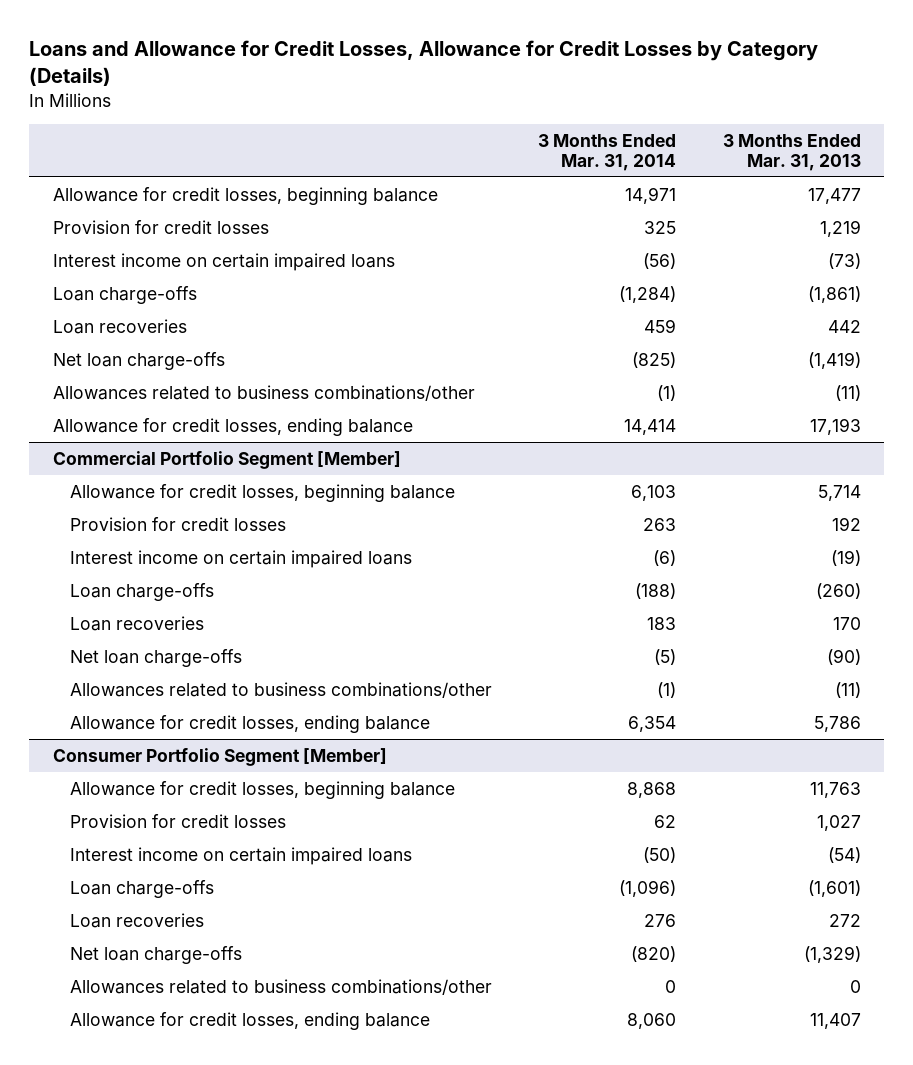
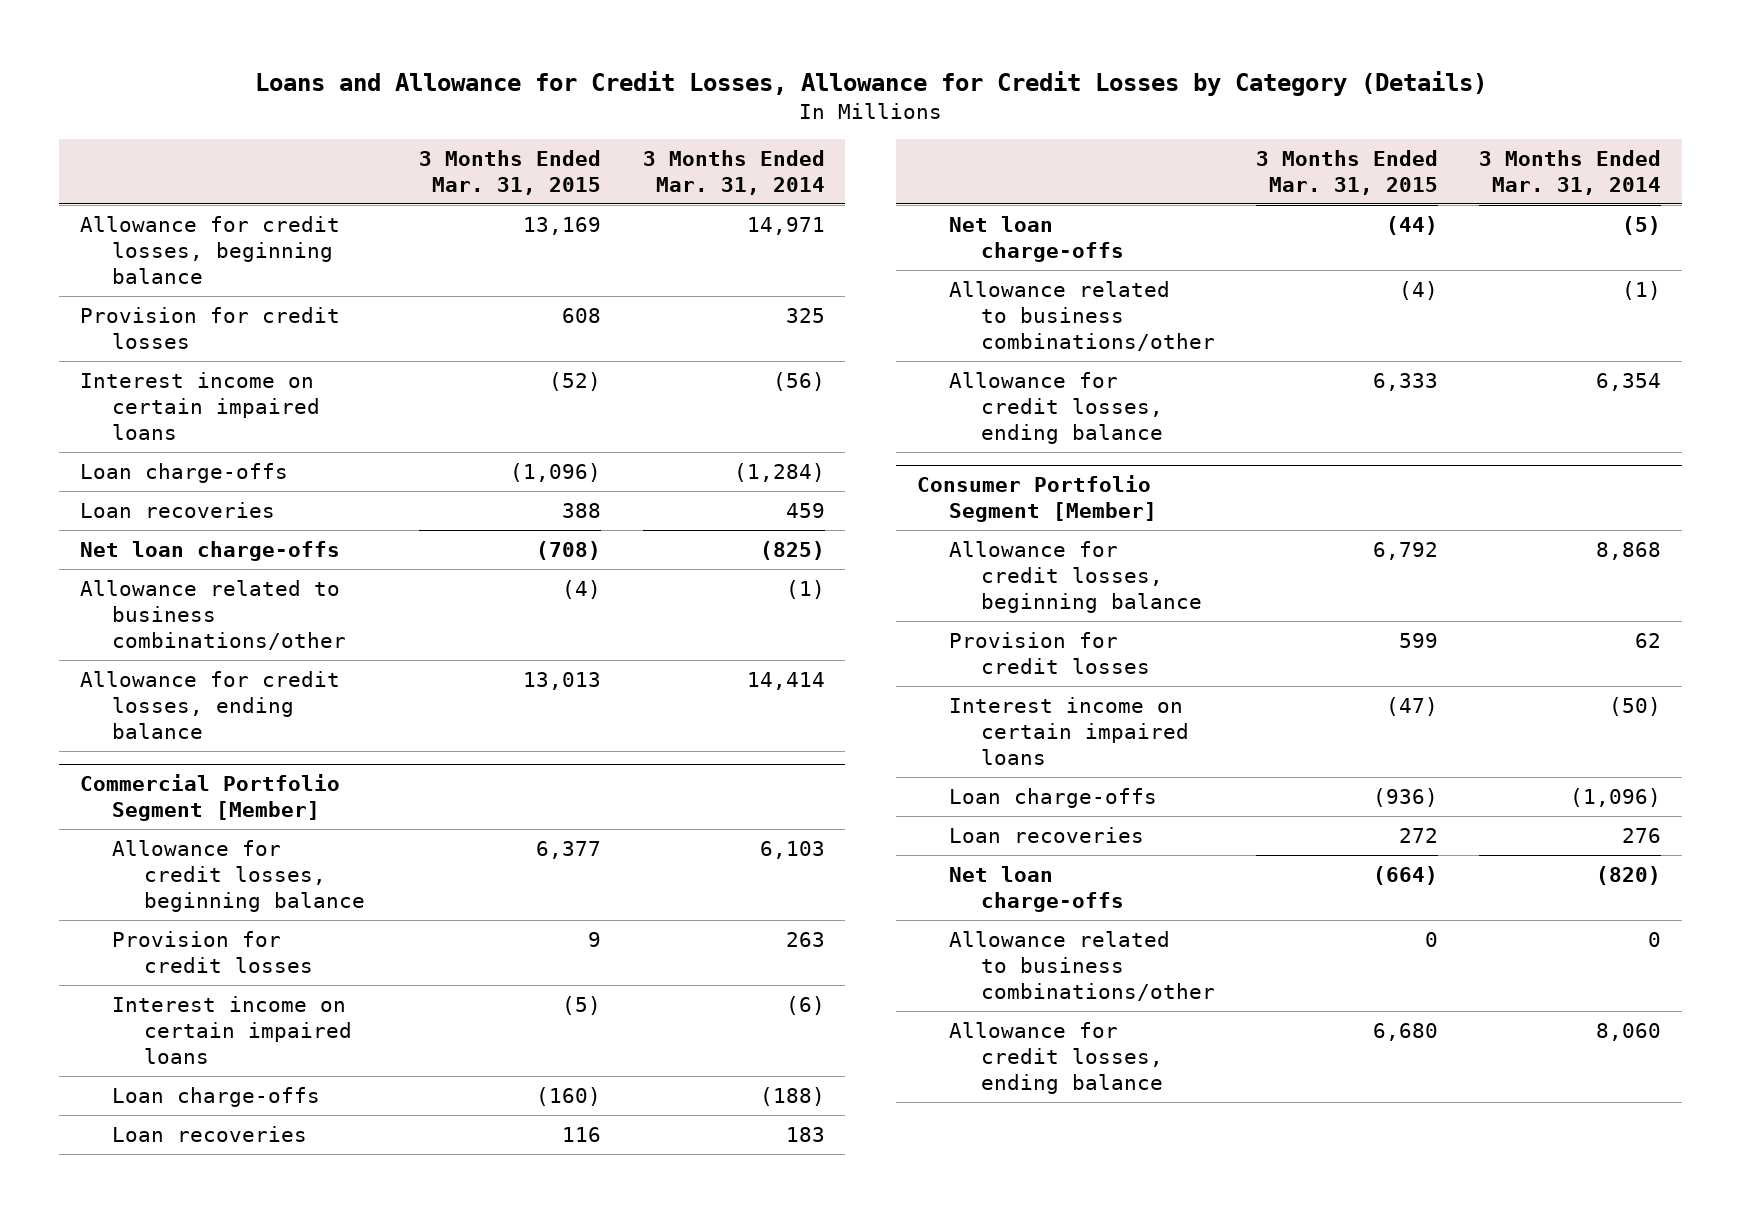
- | 3 Months Ended Mar. 31, 2014 | 3 Months Ended Mar. 31, 2013
+ | 3 Months Ended Mar. 31, 2015 | 3 Months Ended Mar. 31, 2014
- Allowances related to business combinations/other | (1) | (11)
+ Allowance related to business combinations/other | (4) | (1)
@ Commercial Portfolio Segment [Member]
- Allowances related to business combinations/other | (1) | (11)
+ Allowance related to business combinations/other | (4) | (1)
@ Consumer Portfolio Segment [Member]
- Allowances related to business combinations/other | 0 | 0
+ Allowance related to business combinations/other | 0 | 0

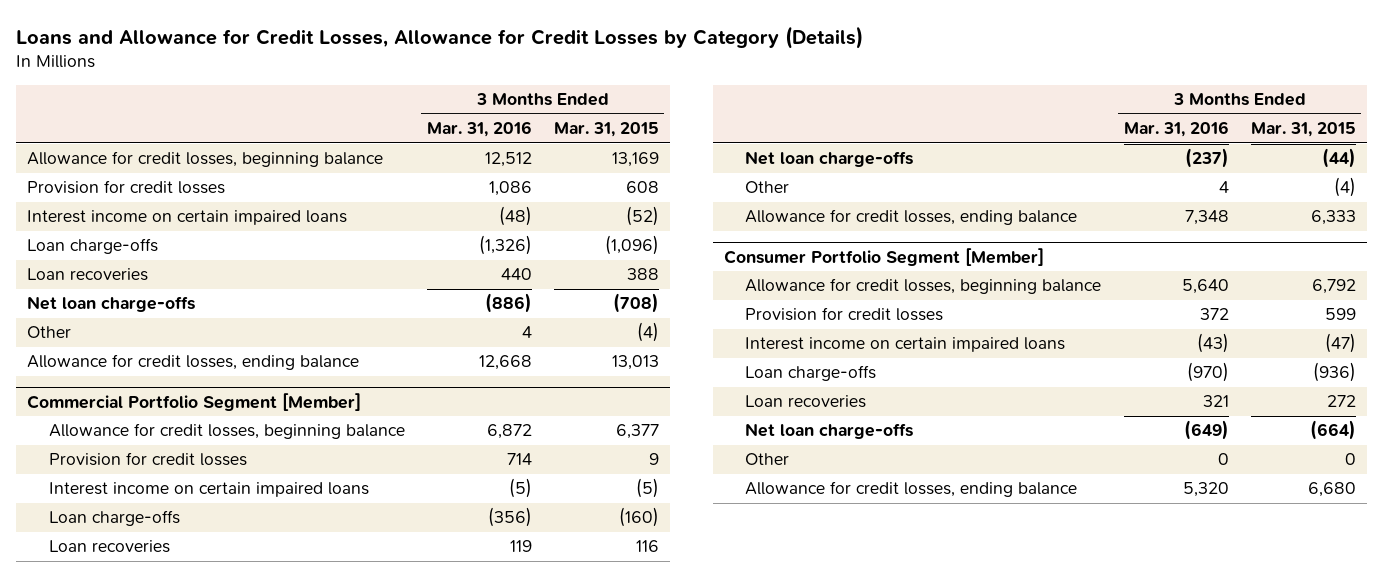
- | 3 Months Ended Mar. 31, 2015 | 3 Months Ended Mar. 31, 2014
+ | 3 Months Ended Mar. 31, 2016 | 3 Months Ended Mar. 31, 2015
- Allowance related to business combinations/other | (4) | (1)
+ Other | 4 | (4)
@ Commercial Portfolio Segment [Member]
- Allowance related to business combinations/other | (4) | (1)
+ Other | 4 | (4)
@ Consumer Portfolio Segment [Member]
- Allowance related to business combinations/other | 0 | 0
+ Other | 0 | 0

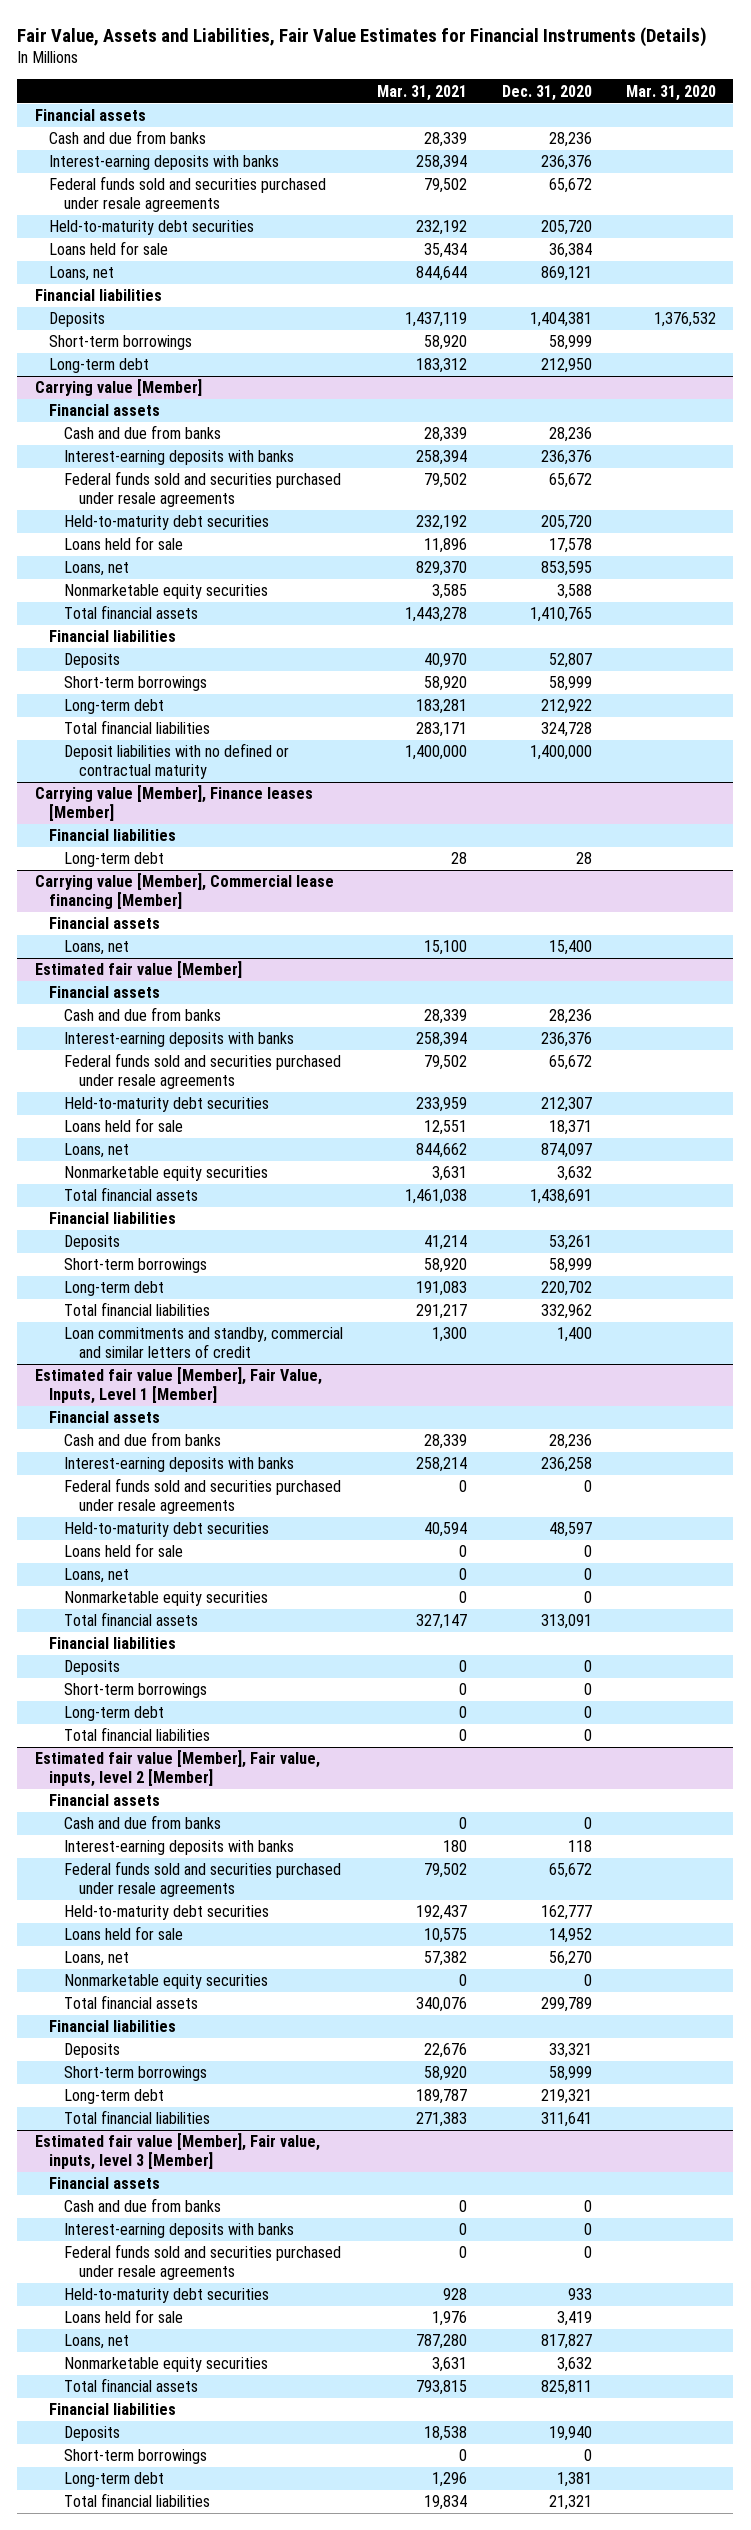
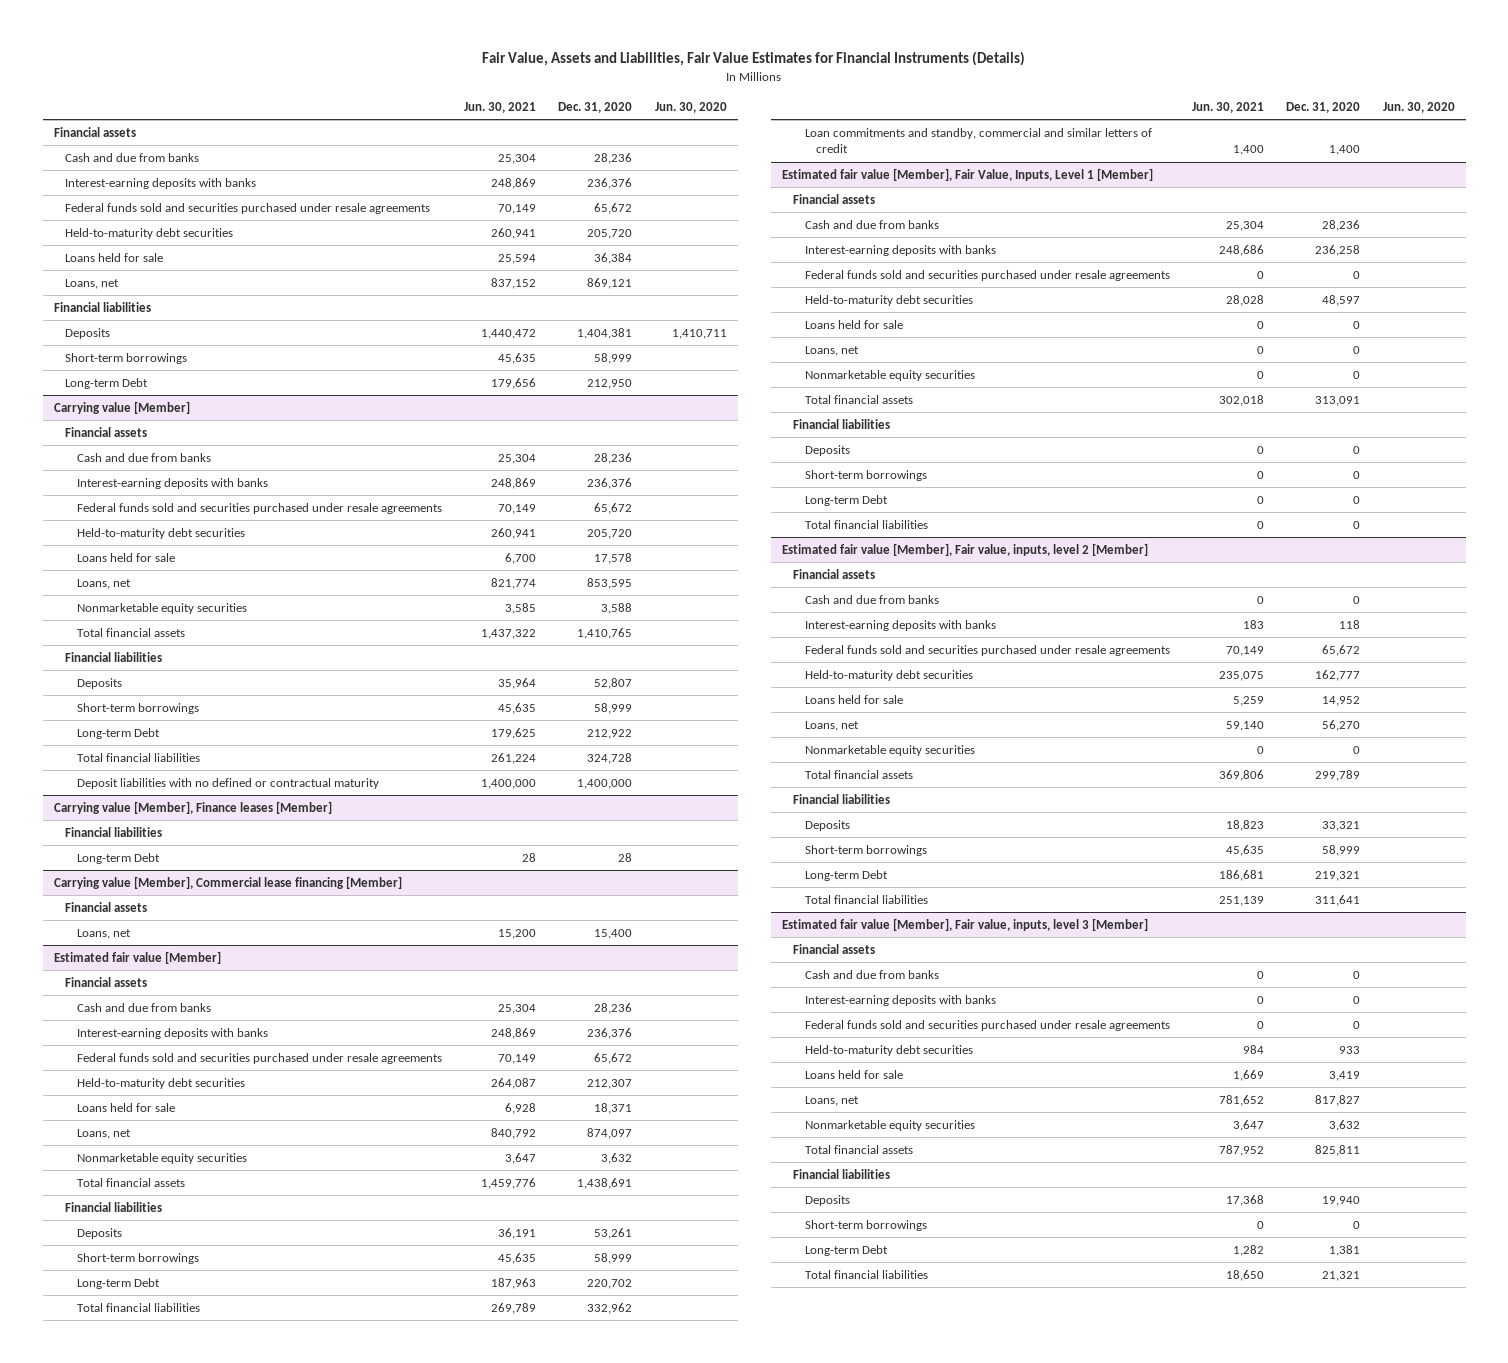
- | Mar. 31, 2021 | Dec. 31, 2020 | Mar. 31, 2020
+ | Jun. 30, 2021 | Dec. 31, 2020 | Jun. 30, 2020
- Long-term debt | 183,312 | 212,950 |
+ Long-term Debt | 179,656 | 212,950 |
@ Carrying value [Member]
- Long-term debt | 183,281 | 212,922 |
+ Long-term Debt | 179,625 | 212,922 |
@ Carrying value [Member], Finance leases [Member]
- Long-term debt | 28 | 28 |
+ Long-term Debt | 28 | 28 |
@ Estimated fair value [Member]
- Long-term debt | 191,083 | 220,702 |
+ Long-term Debt | 187,963 | 220,702 |
@ Estimated fair value [Member], Fair Value, Inputs, Level 1 [Member]
- Long-term debt | 0 | 0 |
+ Long-term Debt | 0 | 0 |
@ Estimated fair value [Member], Fair value, inputs, level 2 [Member]
- Long-term debt | 189,787 | 219,321 |
+ Long-term Debt | 186,681 | 219,321 |
@ Estimated fair value [Member], Fair value, inputs, level 3 [Member]
- Long-term debt | 1,296 | 1,381 |
+ Long-term Debt | 1,282 | 1,381 |

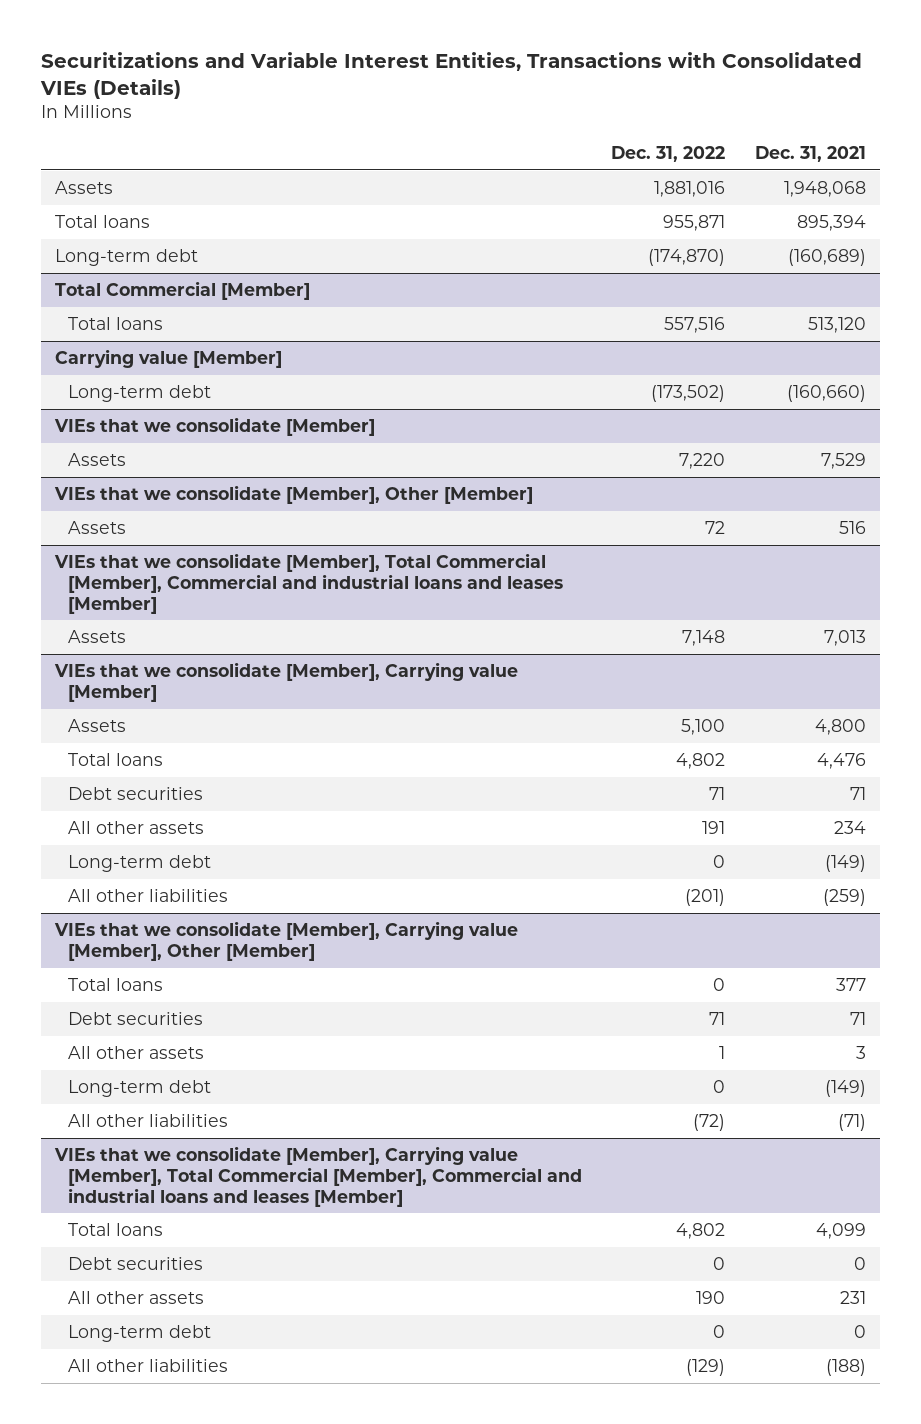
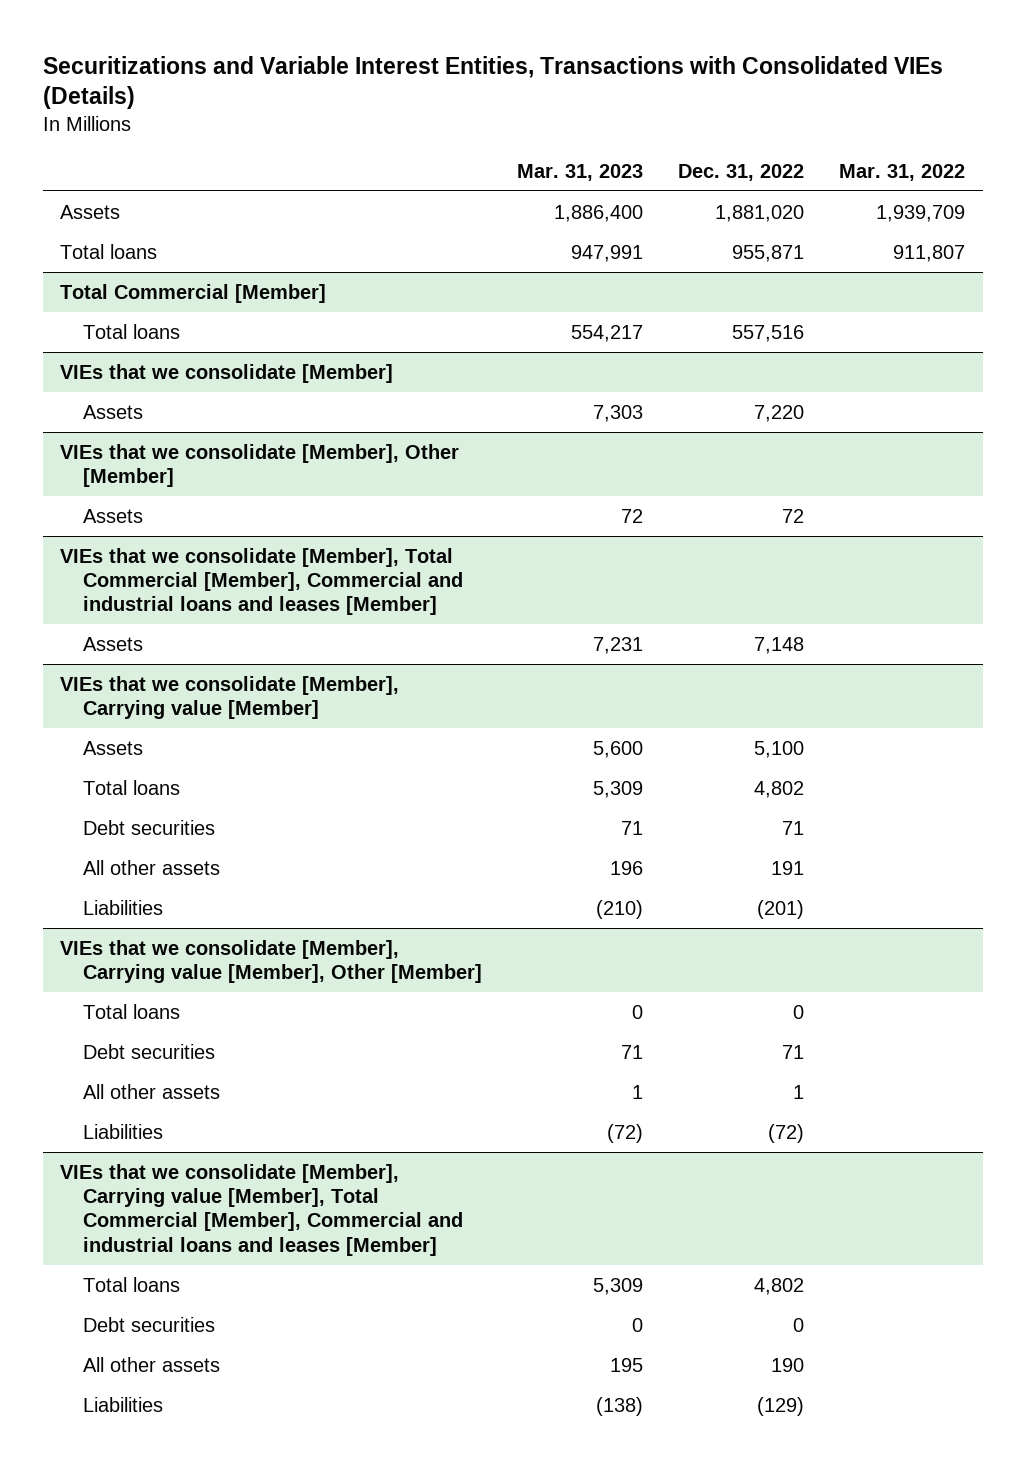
- | Dec. 31, 2022 | Dec. 31, 2021
+ | Mar. 31, 2023 | Dec. 31, 2022 | Mar. 31, 2022
- Assets | 1,881,016 | 1,948,068
+ Assets | 1,886,400 | 1,881,020 | 1,939,709
- Long-term debt | (174,870) | (160,689)
- Carrying value [Member]
- Long-term debt | (173,502) | (160,660)
@ VIEs that we consolidate [Member], Carrying value [Member]
- Long-term debt | 0 | (149)
- All other liabilities | (201) | (259)
+ Liabilities | (210) | (201) |
@ VIEs that we consolidate [Member], Carrying value [Member], Other [Member]
- Long-term debt | 0 | (149)
- All other liabilities | (72) | (71)
+ Liabilities | (72) | (72) |
@ VIEs that we consolidate [Member], Carrying value [Member], Total Commercial [Member], Commercial and industrial loans and leases [Member]
- Long-term debt | 0 | 0
- All other liabilities | (129) | (188)
+ Liabilities | (138) | (129) |

